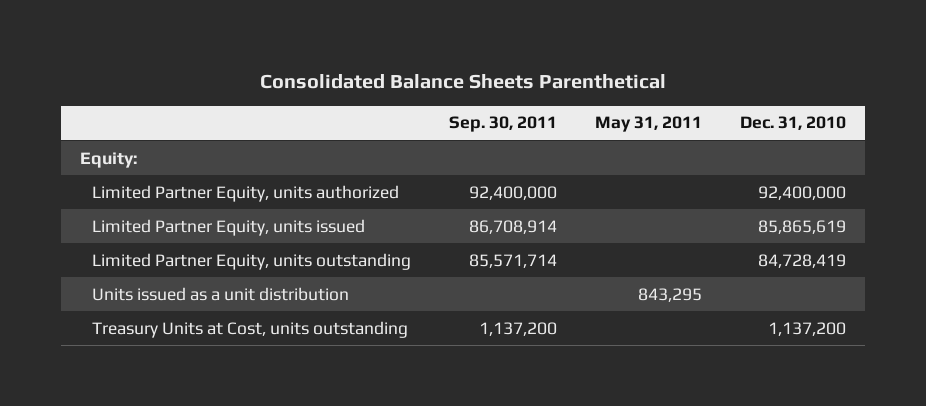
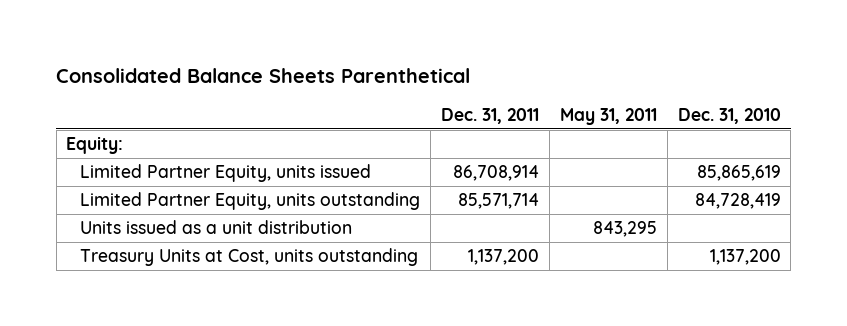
- | Sep. 30, 2011 | May 31, 2011 | Dec. 31, 2010
+ | Dec. 31, 2011 | May 31, 2011 | Dec. 31, 2010
- Limited Partner Equity, units authorized | 92,400,000 | | 92,400,000

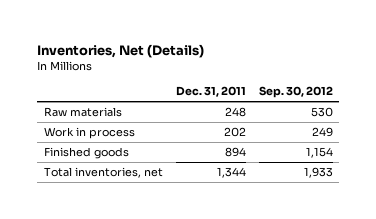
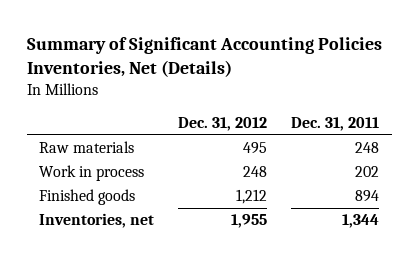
- Inventories, Net (Details)
+ Summary of Significant Accounting Policies Inventories, Net (Details)
- | Dec. 31, 2011 | Sep. 30, 2012
+ | Dec. 31, 2012 | Dec. 31, 2011
- Total inventories, net | 1,344 | 1,933
+ Inventories, net | 1,955 | 1,344

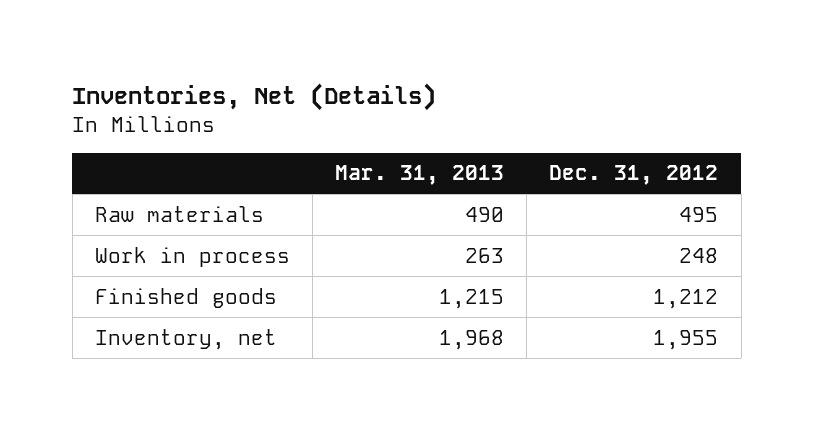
- Summary of Significant Accounting Policies Inventories, Net (Details)
+ Inventories, Net (Details)
- | Dec. 31, 2012 | Dec. 31, 2011
+ | Mar. 31, 2013 | Dec. 31, 2012
- Inventories, net | 1,955 | 1,344
+ Inventory, net | 1,968 | 1,955

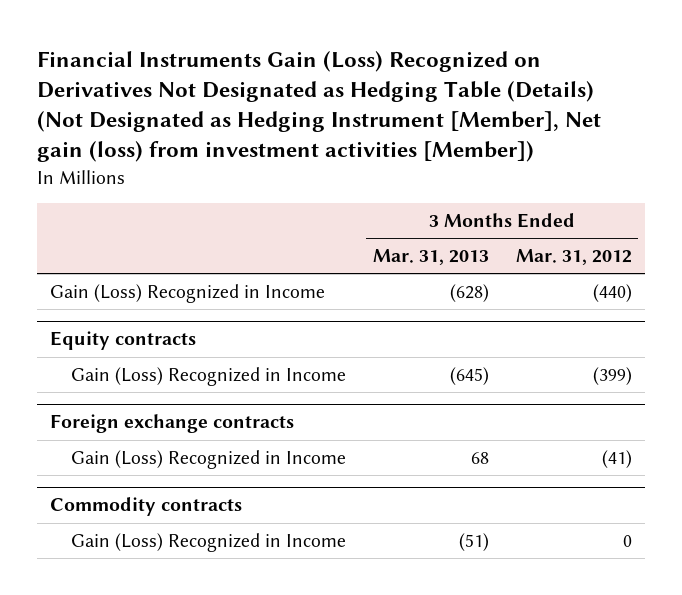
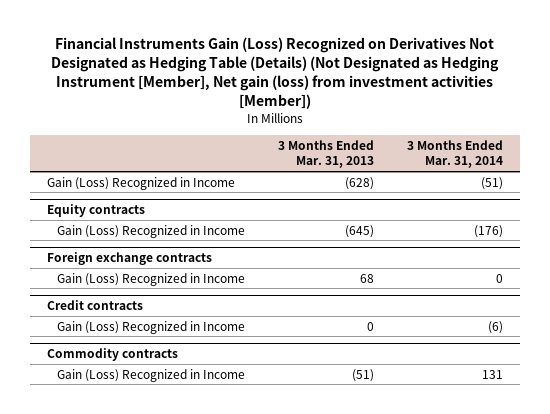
- | 3 Months Ended Mar. 31, 2013 | 3 Months Ended Mar. 31, 2012
+ | 3 Months Ended Mar. 31, 2013 | 3 Months Ended Mar. 31, 2014
+ Credit contracts
+ Gain (Loss) Recognized in Income | 0 | (6)

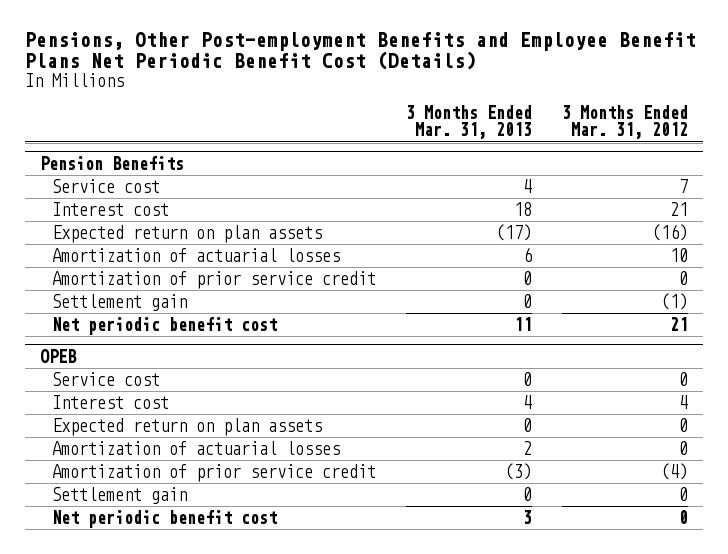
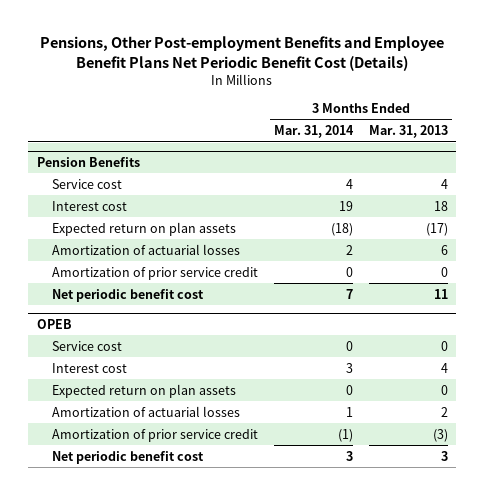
- | 3 Months Ended Mar. 31, 2013 | 3 Months Ended Mar. 31, 2012
+ | 3 Months Ended Mar. 31, 2014 | 3 Months Ended Mar. 31, 2013
@ Pension Benefits
- Settlement gain | 0 | (1)
@ OPEB
- Settlement gain | 0 | 0

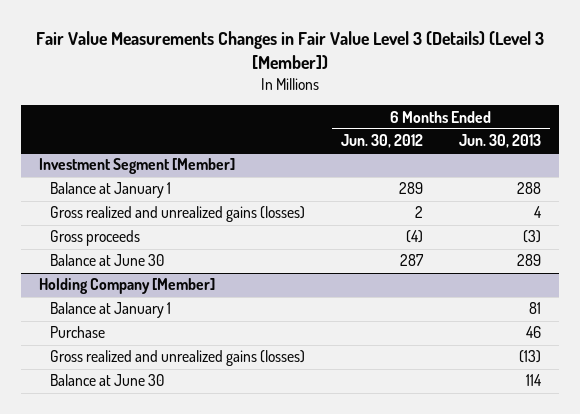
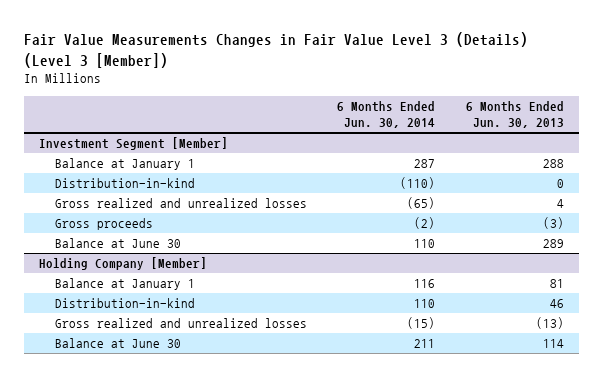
- | 6 Months Ended Jun. 30, 2012 | 6 Months Ended Jun. 30, 2013
+ | 6 Months Ended Jun. 30, 2014 | 6 Months Ended Jun. 30, 2013
@ Investment Segment [Member]
- Gross realized and unrealized gains (losses) | 2 | 4
+ Distribution-in-kind | (110) | 0
+ Gross realized and unrealized losses | (65) | 4
@ Holding Company [Member]
- Purchase | | 46
- Gross realized and unrealized gains (losses) | | (13)
+ Distribution-in-kind | 110 | 46
+ Gross realized and unrealized losses | (15) | (13)

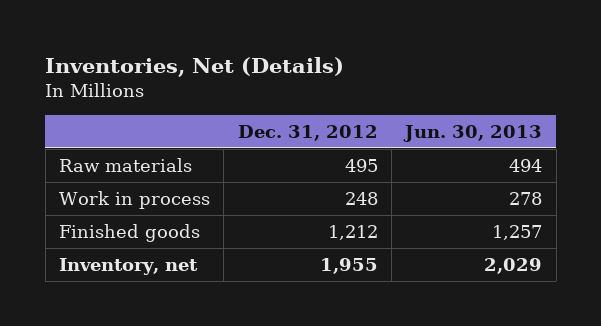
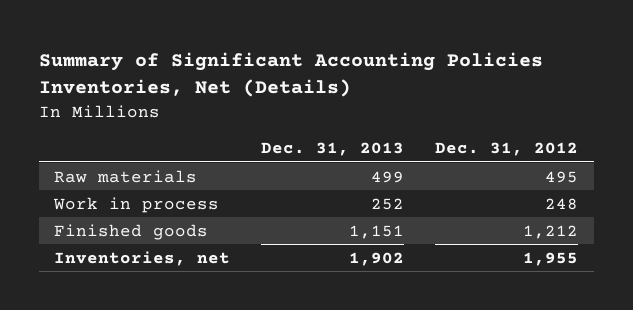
- Inventories, Net (Details)
+ Summary of Significant Accounting Policies Inventories, Net (Details)
- | Dec. 31, 2012 | Jun. 30, 2013
+ | Dec. 31, 2013 | Dec. 31, 2012
- Inventory, net | 1,955 | 2,029
+ Inventories, net | 1,902 | 1,955

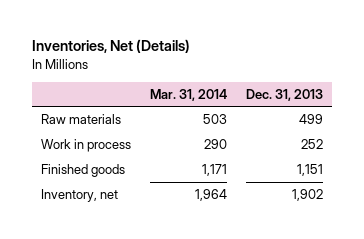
- Summary of Significant Accounting Policies Inventories, Net (Details)
+ Inventories, Net (Details)
- | Dec. 31, 2013 | Dec. 31, 2012
+ | Mar. 31, 2014 | Dec. 31, 2013
- Inventories, net | 1,902 | 1,955
+ Inventory, net | 1,964 | 1,902

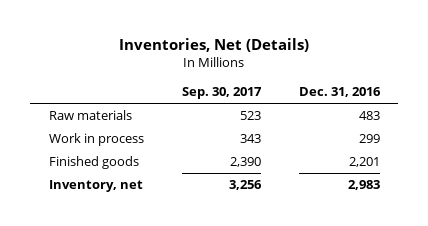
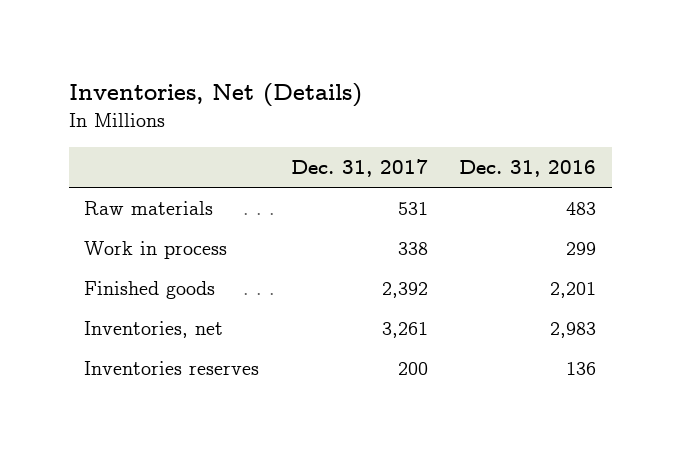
- | Sep. 30, 2017 | Dec. 31, 2016
+ | Dec. 31, 2017 | Dec. 31, 2016
- Inventory, net | 3,256 | 2,983
+ Inventories, net | 3,261 | 2,983
+ Inventories reserves | 200 | 136

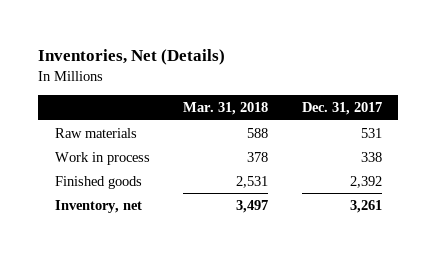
- | Dec. 31, 2017 | Dec. 31, 2016
+ | Mar. 31, 2018 | Dec. 31, 2017
- Inventories, net | 3,261 | 2,983
- Inventories reserves | 200 | 136
+ Inventory, net | 3,497 | 3,261

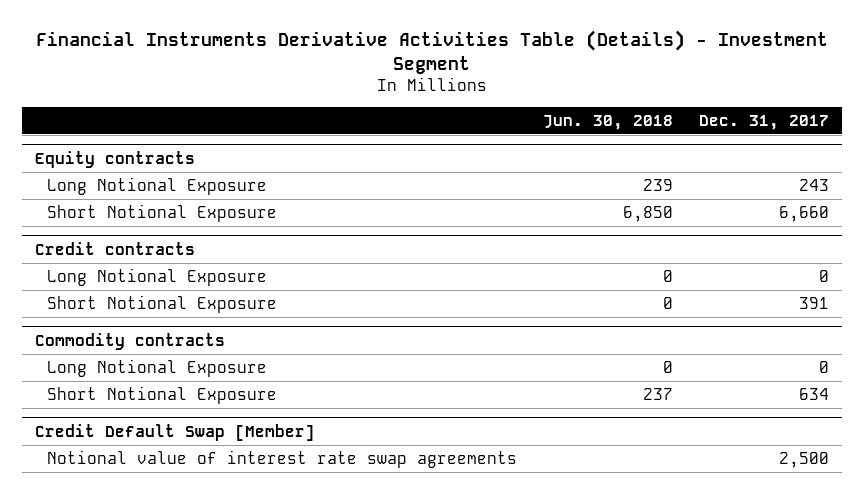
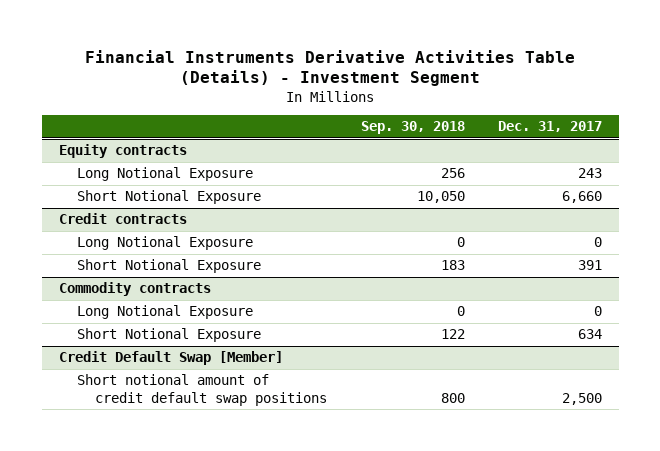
- | Jun. 30, 2018 | Dec. 31, 2017
+ | Sep. 30, 2018 | Dec. 31, 2017
@ Credit Default Swap [Member]
- Notional value of interest rate swap agreements | | 2,500
+ Short notional amount of credit default swap positions | 800 | 2,500

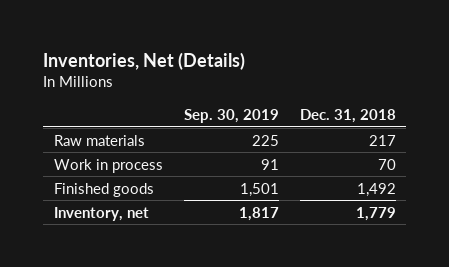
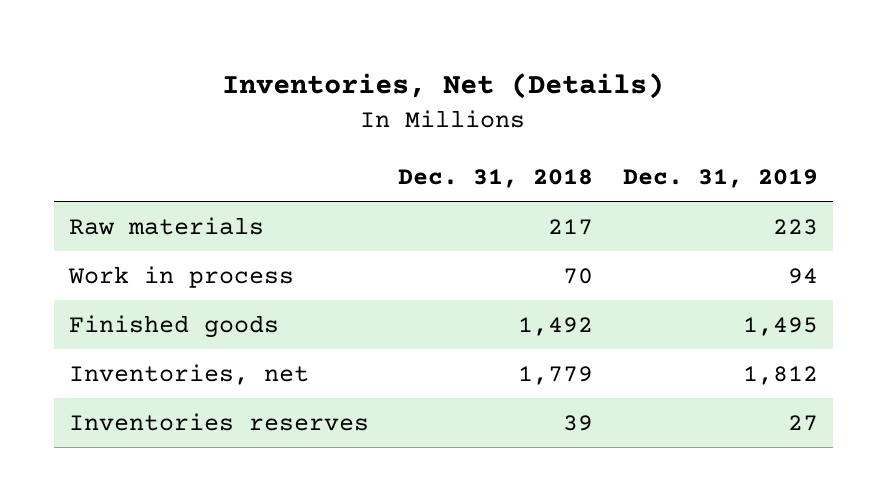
- | Sep. 30, 2019 | Dec. 31, 2018
+ | Dec. 31, 2018 | Dec. 31, 2019
- Inventory, net | 1,817 | 1,779
+ Inventories, net | 1,779 | 1,812
+ Inventories reserves | 39 | 27

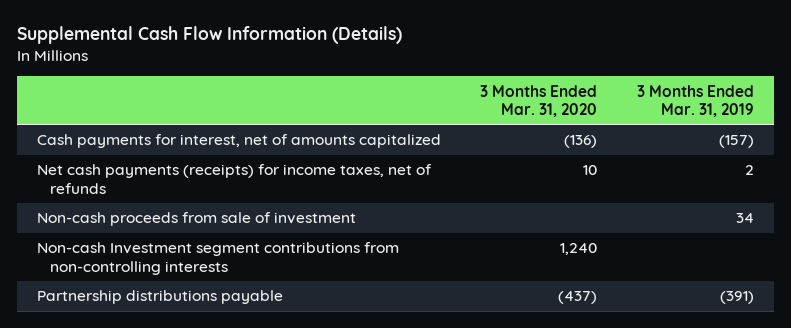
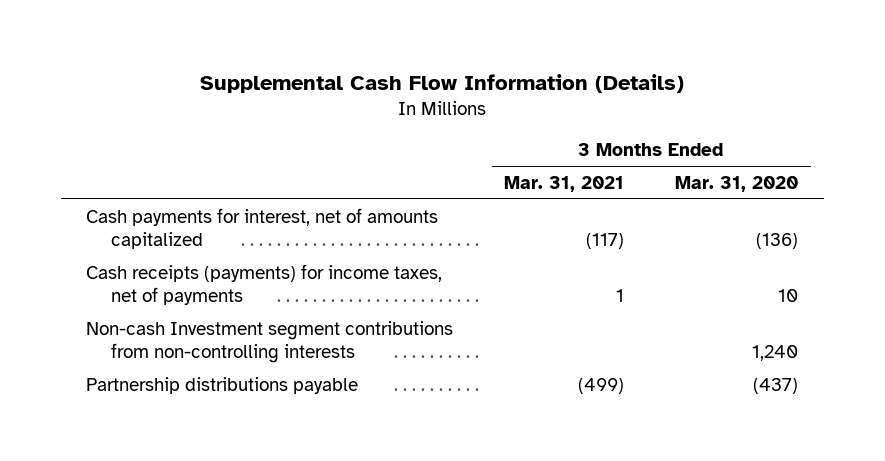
- | 3 Months Ended Mar. 31, 2020 | 3 Months Ended Mar. 31, 2019
+ | 3 Months Ended Mar. 31, 2021 | 3 Months Ended Mar. 31, 2020
- Net cash payments (receipts) for income taxes, net of refunds | 10 | 2
- Non-cash proceeds from sale of investment | | 34
+ Cash receipts (payments) for income taxes, net of payments | 1 | 10

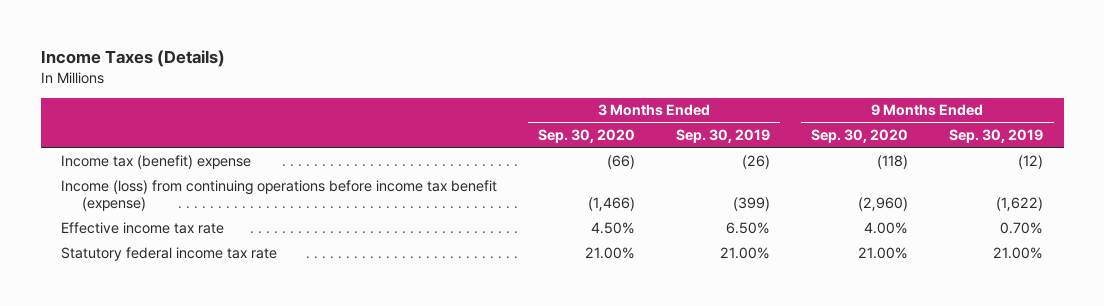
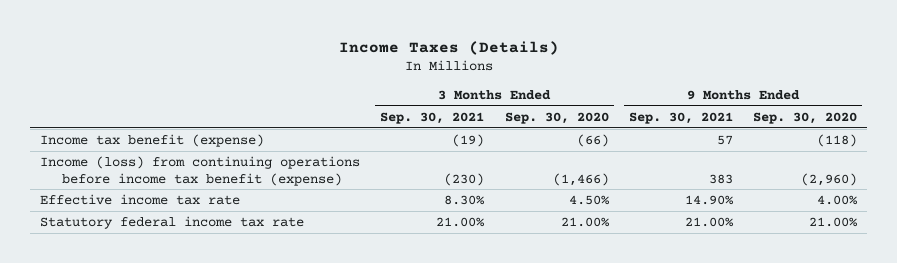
- | 3 Months Ended Sep. 30, 2020 | 3 Months Ended Sep. 30, 2019 | 9 Months Ended Sep. 30, 2020 | 9 Months Ended Sep. 30, 2019
+ | 3 Months Ended Sep. 30, 2021 | 3 Months Ended Sep. 30, 2020 | 9 Months Ended Sep. 30, 2021 | 9 Months Ended Sep. 30, 2020
- Income tax (benefit) expense | (66) | (26) | (118) | (12)
+ Income tax benefit (expense) | (19) | (66) | 57 | (118)

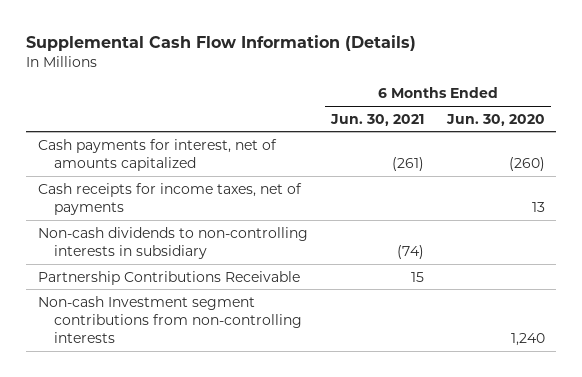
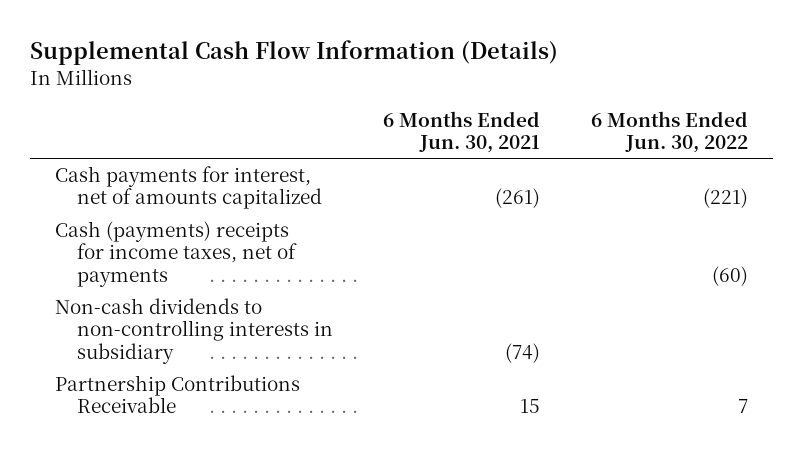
- | 6 Months Ended Jun. 30, 2021 | 6 Months Ended Jun. 30, 2020
+ | 6 Months Ended Jun. 30, 2021 | 6 Months Ended Jun. 30, 2022
- Cash receipts for income taxes, net of payments | | 13
+ Cash (payments) receipts for income taxes, net of payments | | (60)
- Non-cash Investment segment contributions from non-controlling interests | | 1,240

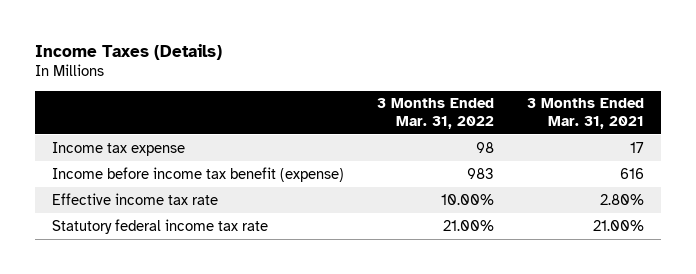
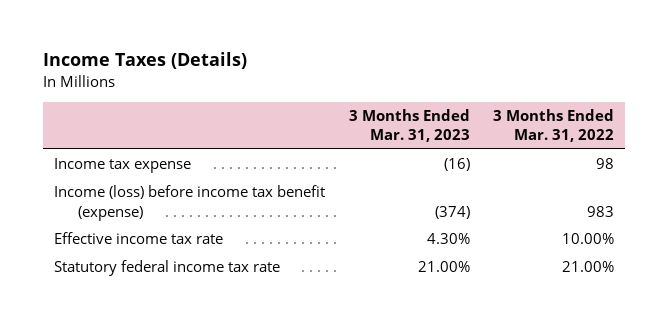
- | 3 Months Ended Mar. 31, 2022 | 3 Months Ended Mar. 31, 2021
+ | 3 Months Ended Mar. 31, 2023 | 3 Months Ended Mar. 31, 2022
- Income before income tax benefit (expense) | 983 | 616
+ Income (loss) before income tax benefit (expense) | (374) | 983

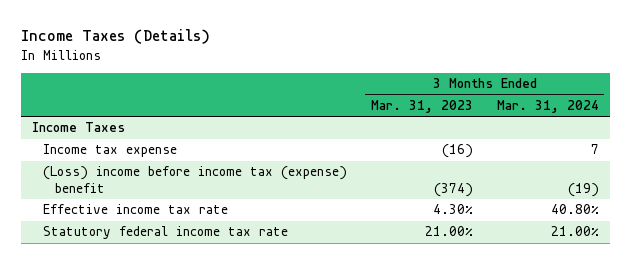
- | 3 Months Ended Mar. 31, 2023 | 3 Months Ended Mar. 31, 2022
+ | 3 Months Ended Mar. 31, 2023 | 3 Months Ended Mar. 31, 2024
+ Income Taxes
- Income (loss) before income tax benefit (expense) | (374) | 983
+ (Loss) income before income tax (expense) benefit | (374) | (19)

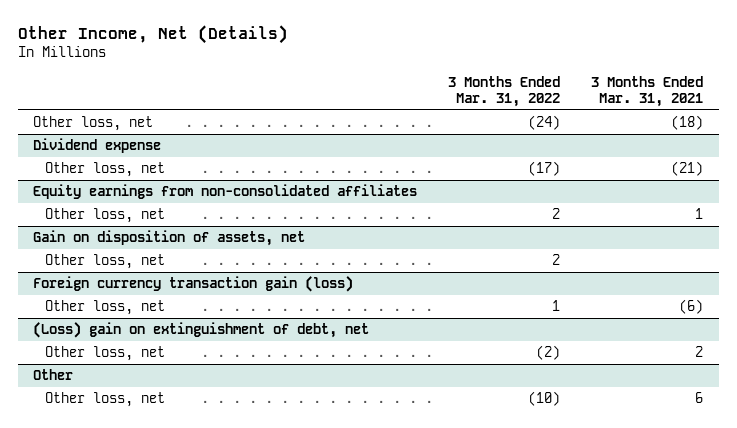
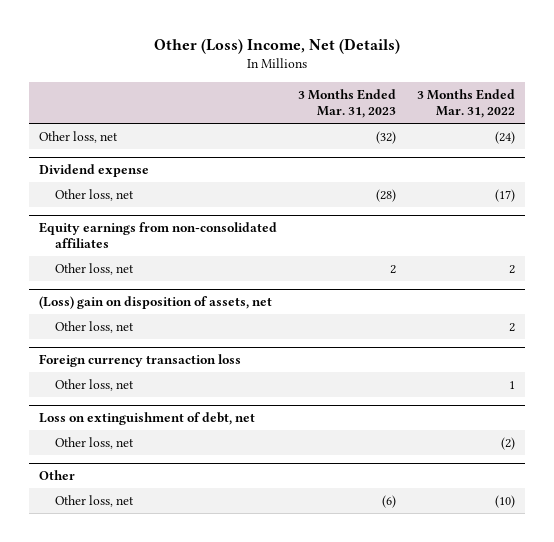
- Other Income, Net (Details)
+ Other (Loss) Income, Net (Details)
- | 3 Months Ended Mar. 31, 2022 | 3 Months Ended Mar. 31, 2021
+ | 3 Months Ended Mar. 31, 2023 | 3 Months Ended Mar. 31, 2022
- Gain on disposition of assets, net
+ (Loss) gain on disposition of assets, net
- Foreign currency transaction gain (loss)
+ Foreign currency transaction loss
- (Loss) gain on extinguishment of debt, net
+ Loss on extinguishment of debt, net

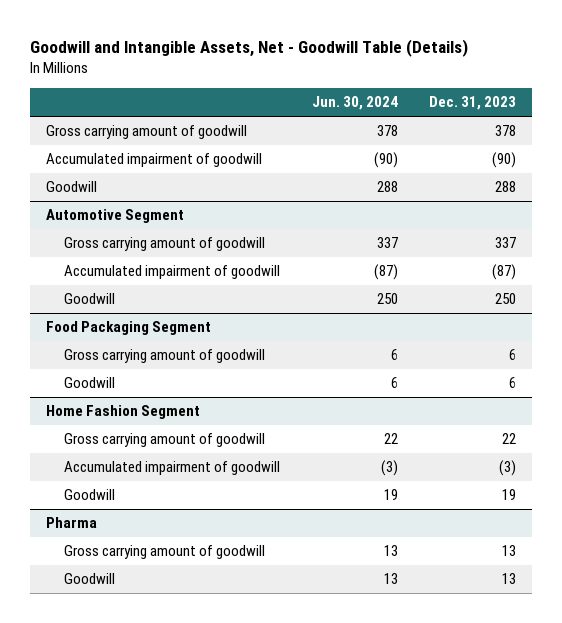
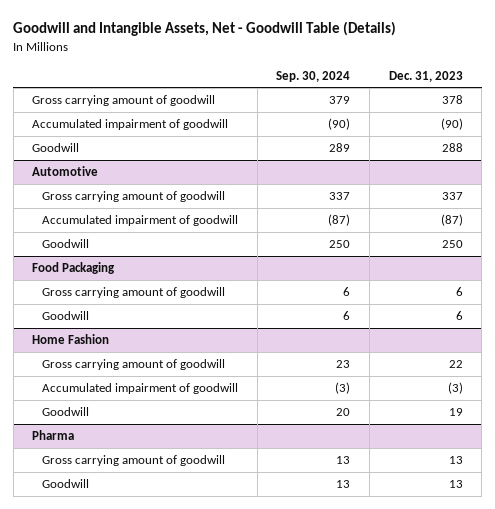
- | Jun. 30, 2024 | Dec. 31, 2023
+ | Sep. 30, 2024 | Dec. 31, 2023
- Automotive Segment
+ Automotive
- Food Packaging Segment
+ Food Packaging
- Home Fashion Segment
+ Home Fashion

